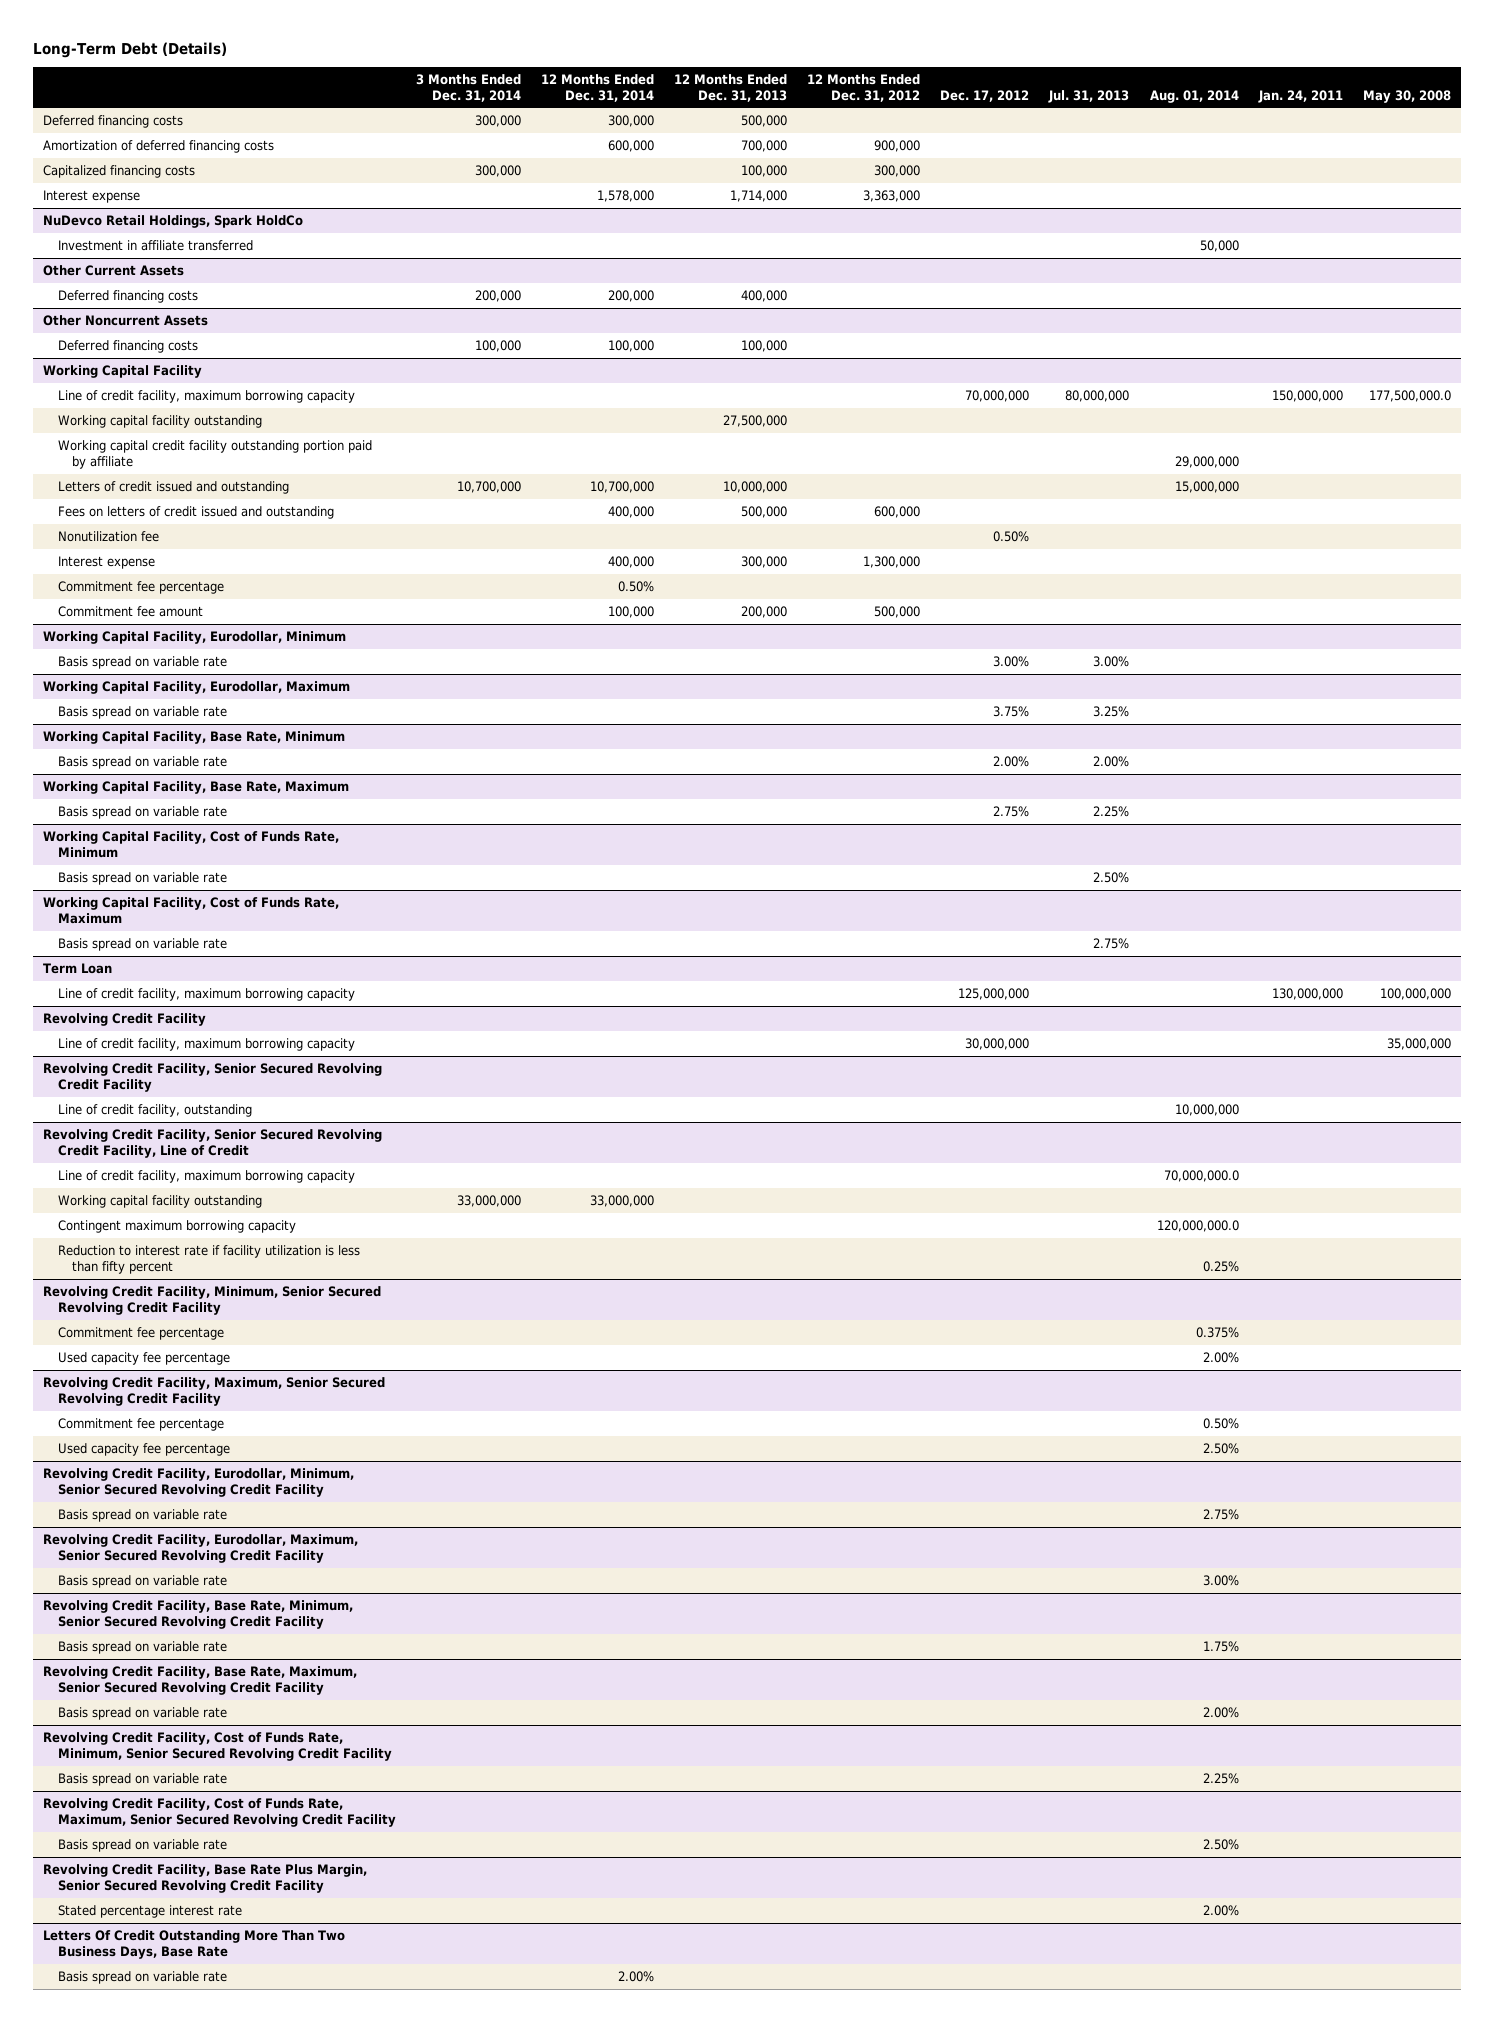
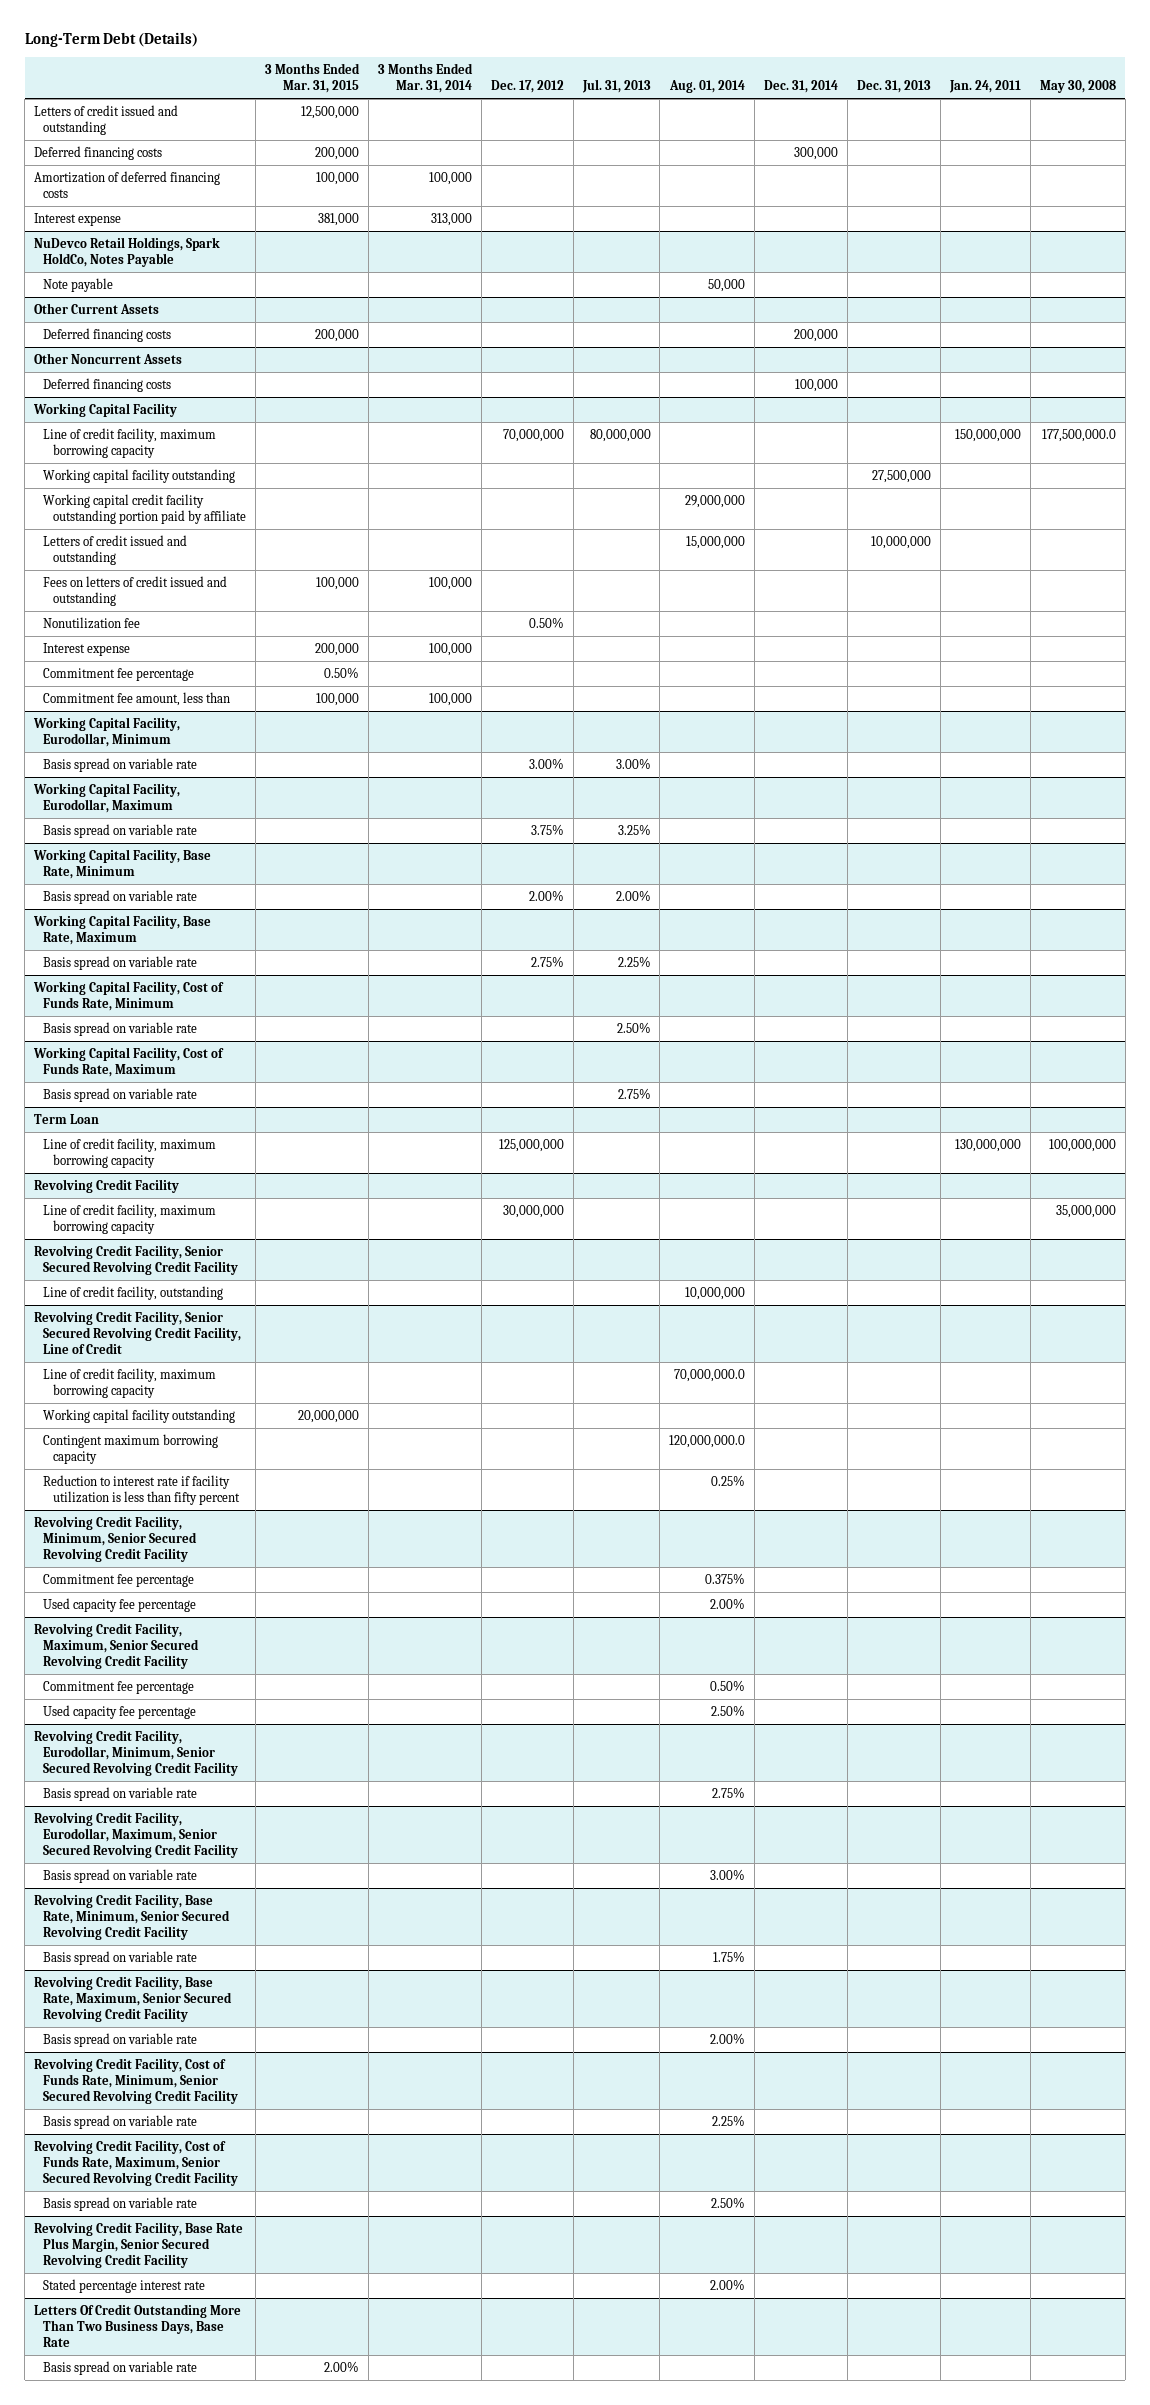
- | 3 Months Ended Dec. 31, 2014 | 12 Months Ended Dec. 31, 2014 | 12 Months Ended Dec. 31, 2013 | 12 Months Ended Dec. 31, 2012 | Dec. 17, 2012 | Jul. 31, 2013 | Aug. 01, 2014 | Jan. 24, 2011 | May 30, 2008
+ | 3 Months Ended Mar. 31, 2015 | 3 Months Ended Mar. 31, 2014 | Dec. 17, 2012 | Jul. 31, 2013 | Aug. 01, 2014 | Dec. 31, 2014 | Dec. 31, 2013 | Jan. 24, 2011 | May 30, 2008
+ Letters of credit issued and outstanding | 12,500,000 | | | | | | | |
- Capitalized financing costs | 300,000 | | 100,000 | 300,000 | | | | |
- NuDevco Retail Holdings, Spark HoldCo
- Investment in affiliate transferred | | | | | | | 50,000 | |
+ NuDevco Retail Holdings, Spark HoldCo, Notes Payable
+ Note payable | | | | | 50,000 | | | |
@ Working Capital Facility
- Commitment fee amount | | 100,000 | 200,000 | 500,000 | | | | |
+ Commitment fee amount, less than | 100,000 | 100,000 | | | | | | |

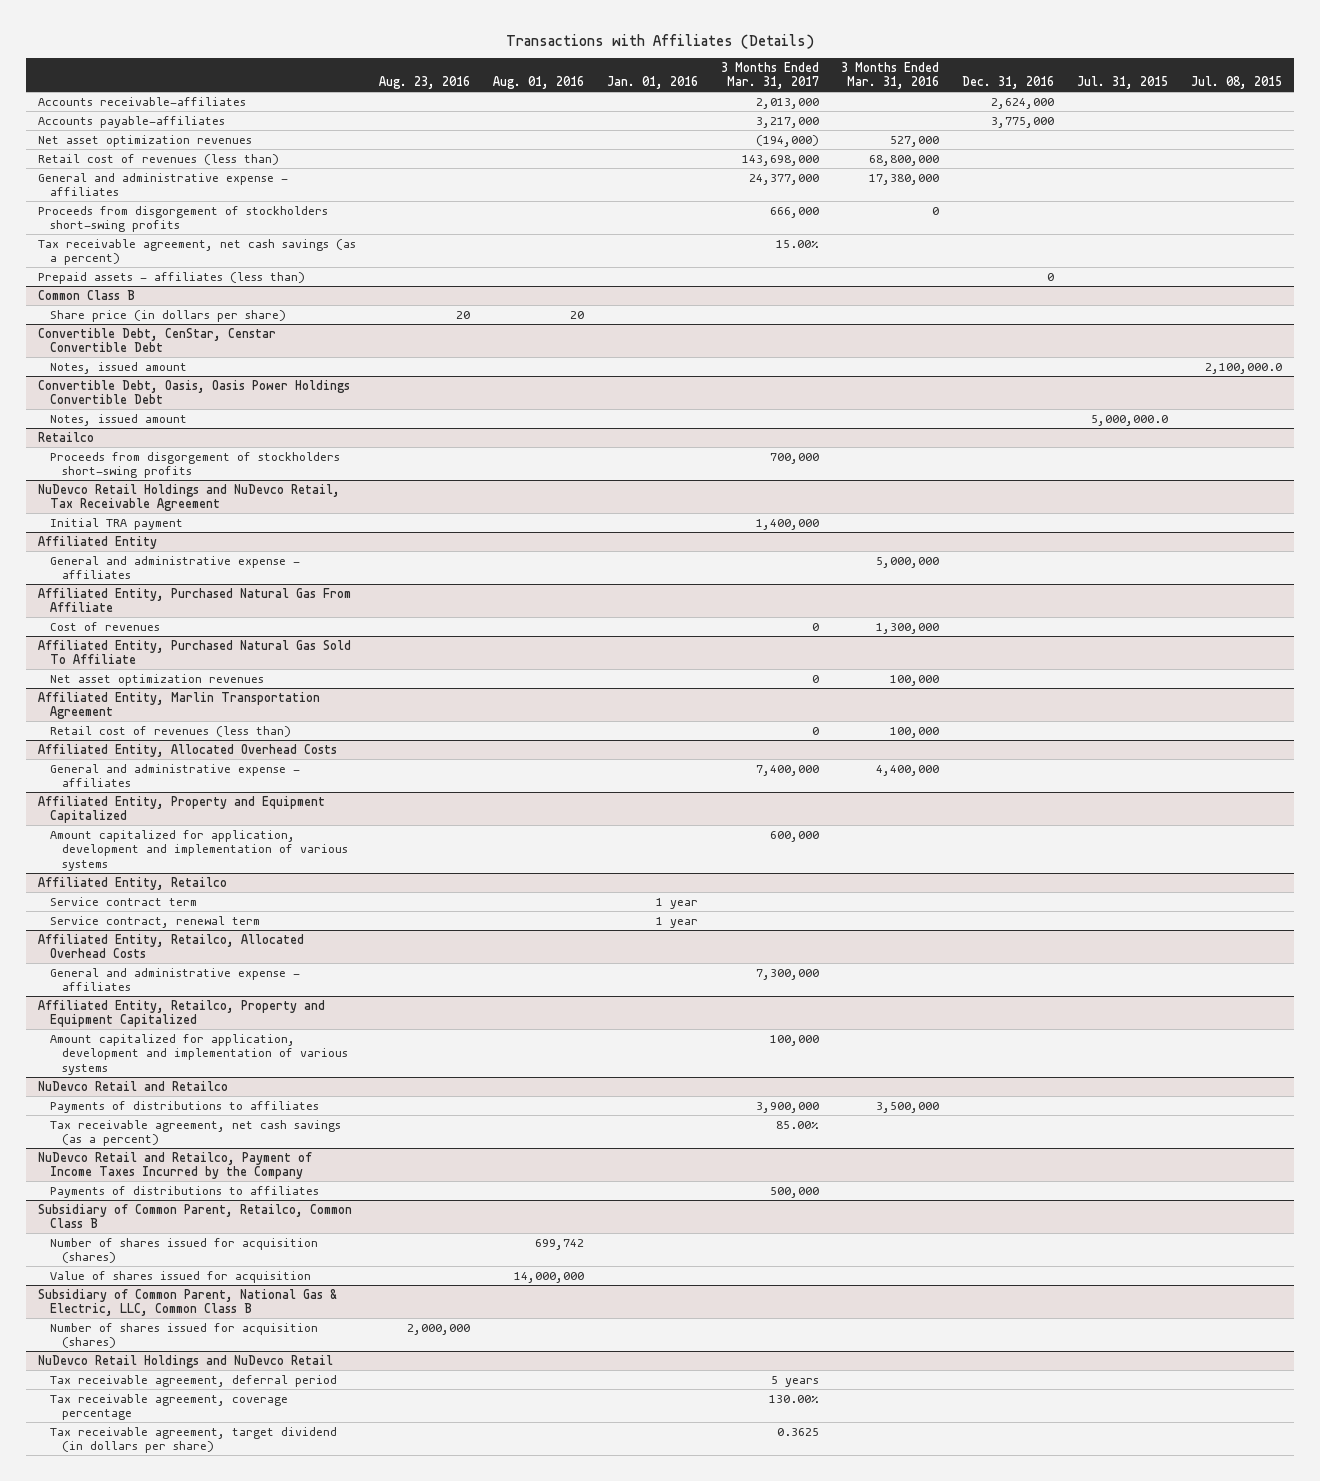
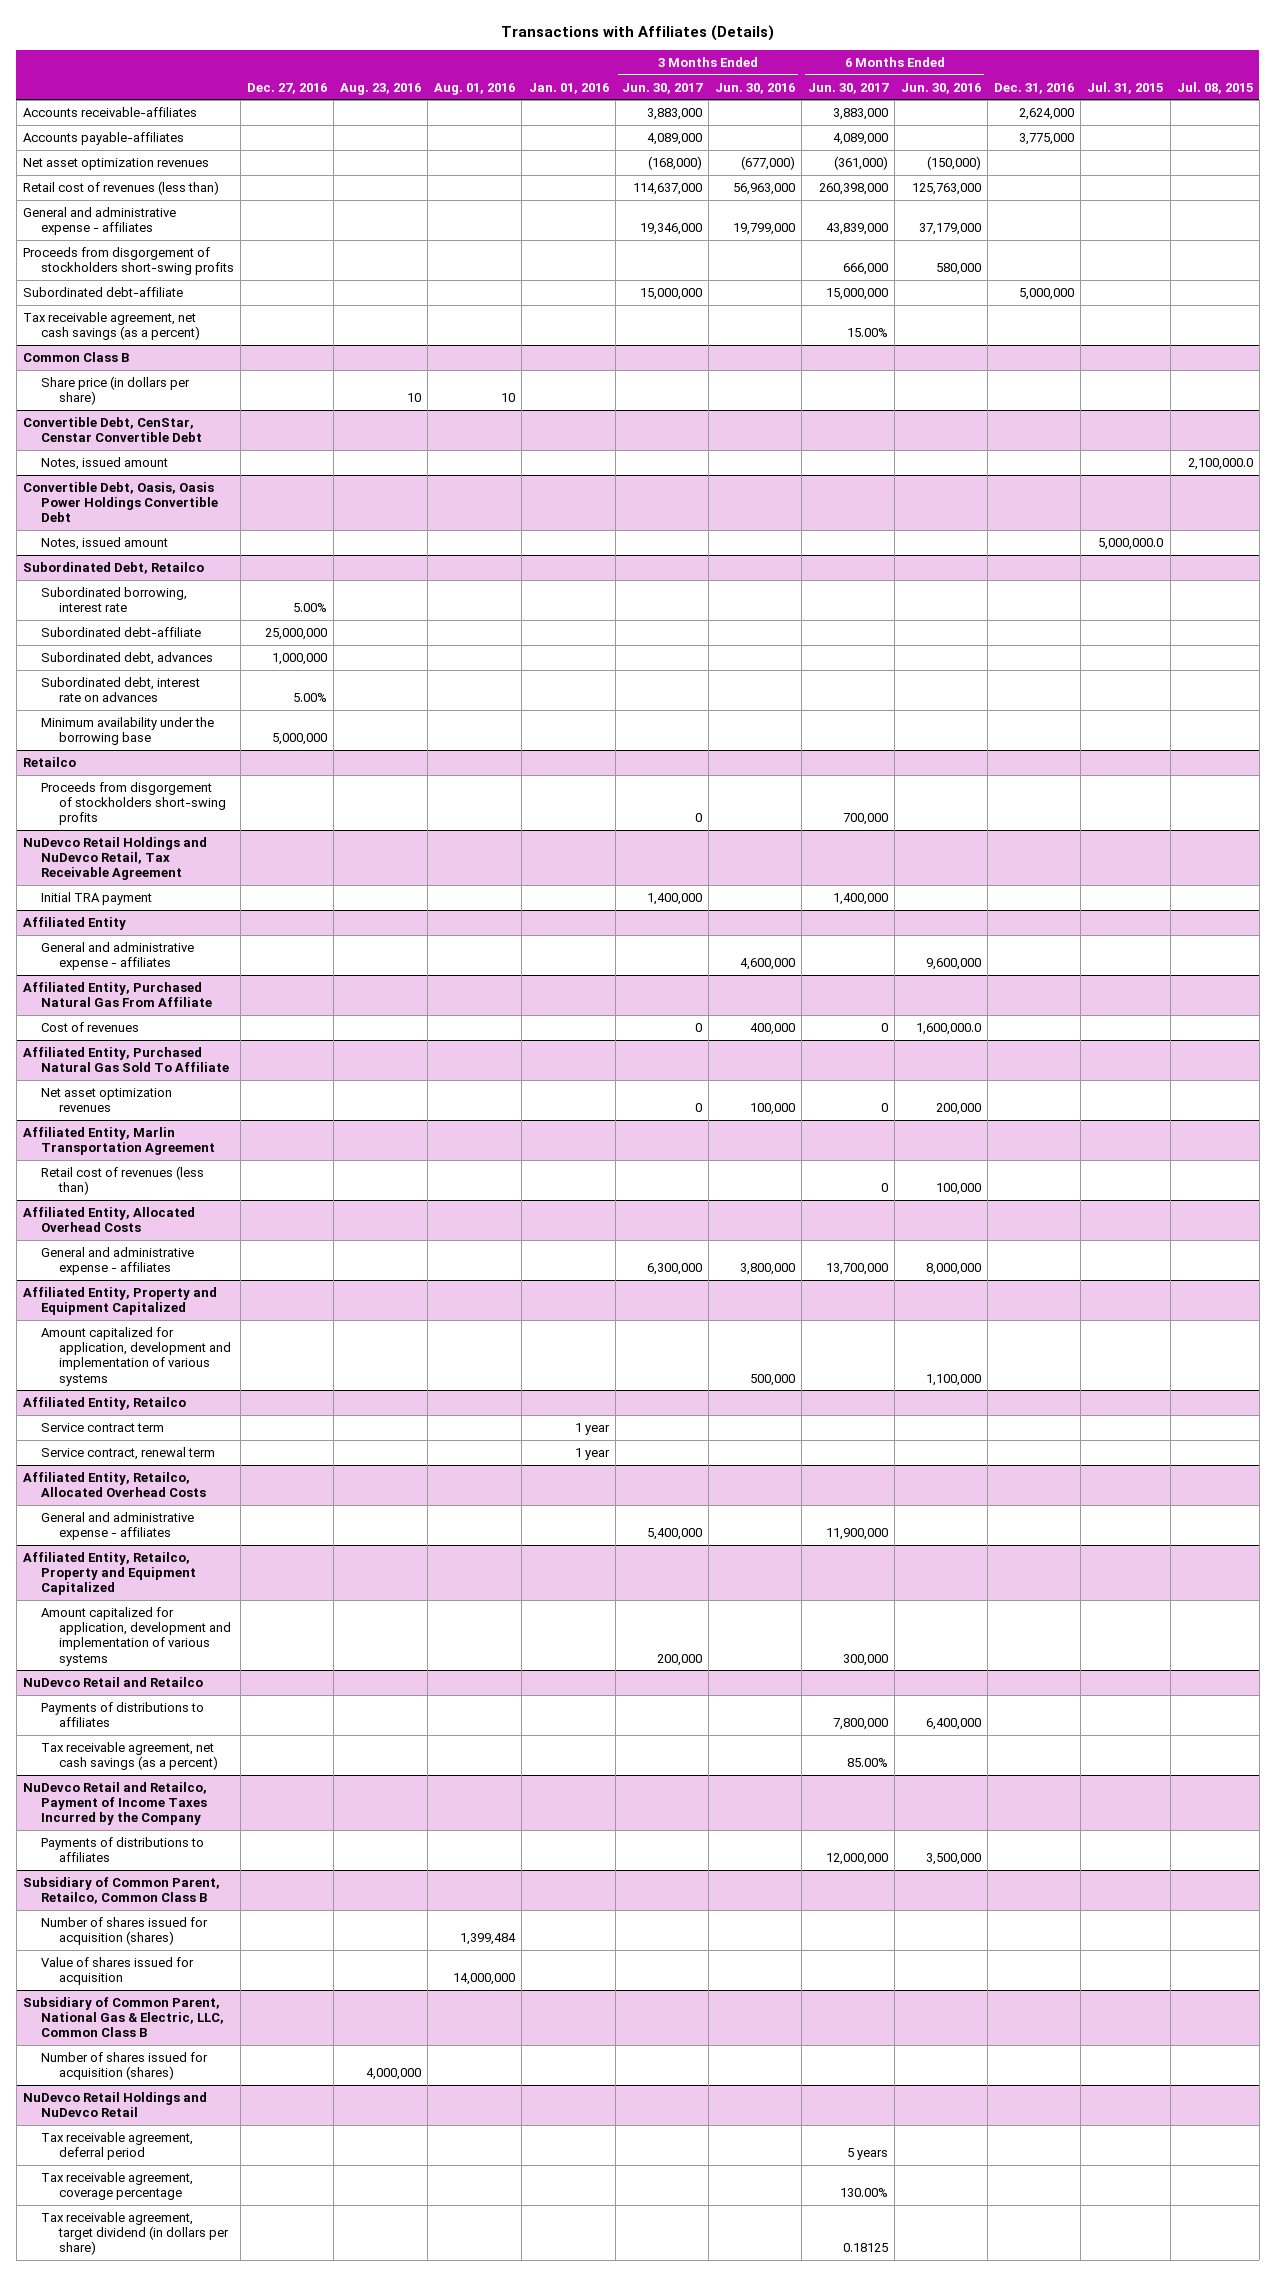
- | Aug. 23, 2016 | Aug. 01, 2016 | Jan. 01, 2016 | 3 Months Ended Mar. 31, 2017 | 3 Months Ended Mar. 31, 2016 | Dec. 31, 2016 | Jul. 31, 2015 | Jul. 08, 2015
+ | Dec. 27, 2016 | Aug. 23, 2016 | Aug. 01, 2016 | Jan. 01, 2016 | 3 Months Ended Jun. 30, 2017 | 3 Months Ended Jun. 30, 2016 | 6 Months Ended Jun. 30, 2017 | 6 Months Ended Jun. 30, 2016 | Dec. 31, 2016 | Jul. 31, 2015 | Jul. 08, 2015
+ Subordinated debt-affiliate | | | | | 15,000,000 | | 15,000,000 | | 5,000,000 | |
- Prepaid assets - affiliates (less than) | | | | | | 0 | |
@ Common Class B
- Share price (in dollars per share) | 20 | 20 | | | | | |
+ Share price (in dollars per share) | | 10 | 10 | | | | | | | |
+ Subordinated Debt, Retailco
+ Subordinated borrowing, interest rate | 5.00% | | | | | | | | | |
+ Subordinated debt-affiliate | 25,000,000 | | | | | | | | | |
+ Subordinated debt, advances | 1,000,000 | | | | | | | | | |
+ Subordinated debt, interest rate on advances | 5.00% | | | | | | | | | |
+ Minimum availability under the borrowing base | 5,000,000 | | | | | | | | | |
@ Subsidiary of Common Parent, Retailco, Common Class B
- Number of shares issued for acquisition (shares) | | 699,742 | | | | | |
+ Number of shares issued for acquisition (shares) | | | 1,399,484 | | | | | | | |
@ Subsidiary of Common Parent, National Gas & Electric, LLC, Common Class B
- Number of shares issued for acquisition (shares) | 2,000,000 | | | | | | |
+ Number of shares issued for acquisition (shares) | | 4,000,000 | | | | | | | | |

